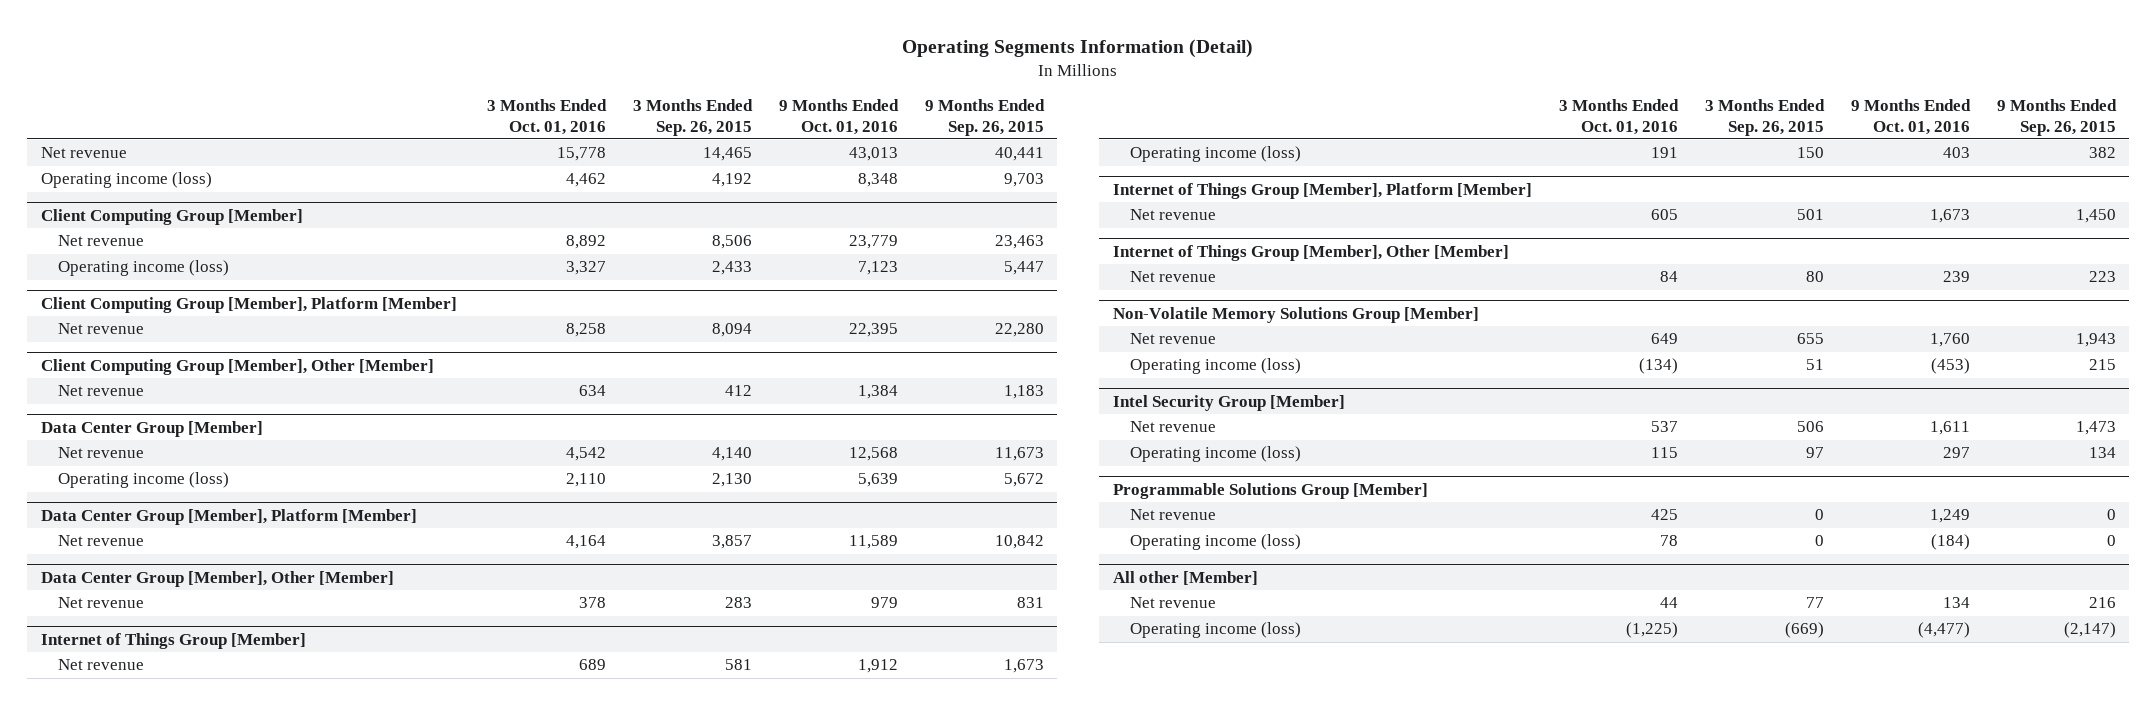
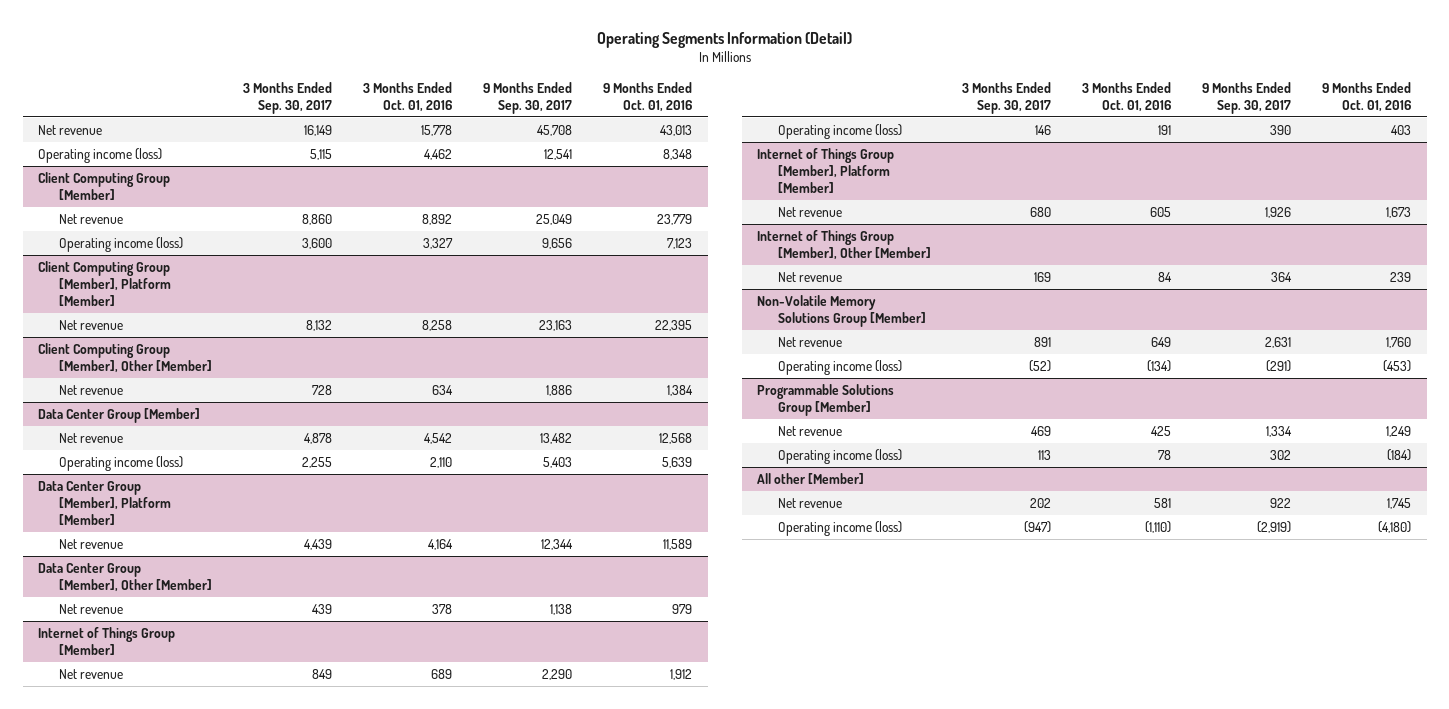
- | 3 Months Ended Oct. 01, 2016 | 3 Months Ended Sep. 26, 2015 | 9 Months Ended Oct. 01, 2016 | 9 Months Ended Sep. 26, 2015
+ | 3 Months Ended Sep. 30, 2017 | 3 Months Ended Oct. 01, 2016 | 9 Months Ended Sep. 30, 2017 | 9 Months Ended Oct. 01, 2016
- Intel Security Group [Member]
- Net revenue | 537 | 506 | 1,611 | 1,473
- Operating income (loss) | 115 | 97 | 297 | 134
@ All other [Member]
- Net revenue | 44 | 77 | 134 | 216
- Operating income (loss) | (1,225) | (669) | (4,477) | (2,147)
+ Net revenue | 202 | 581 | 922 | 1,745
+ Operating income (loss) | (947) | (1,110) | (2,919) | (4,180)

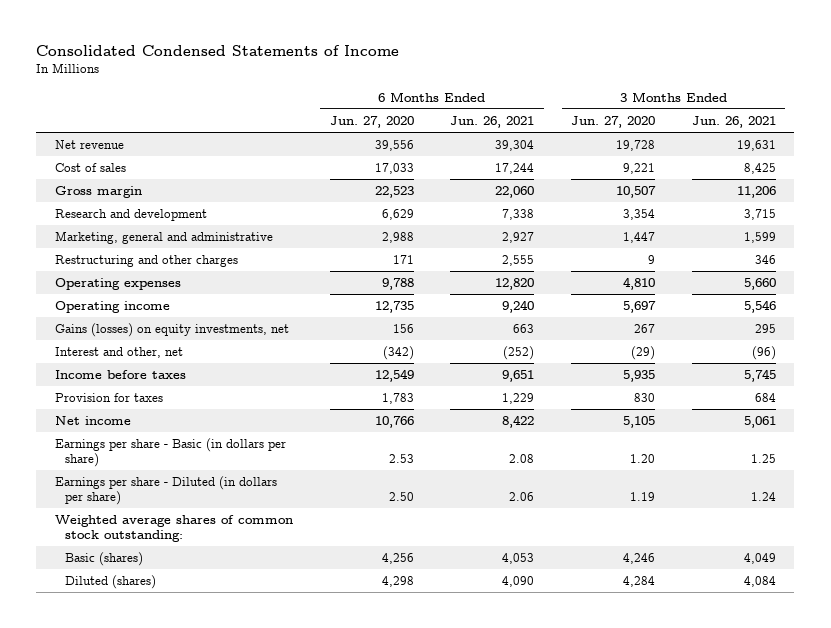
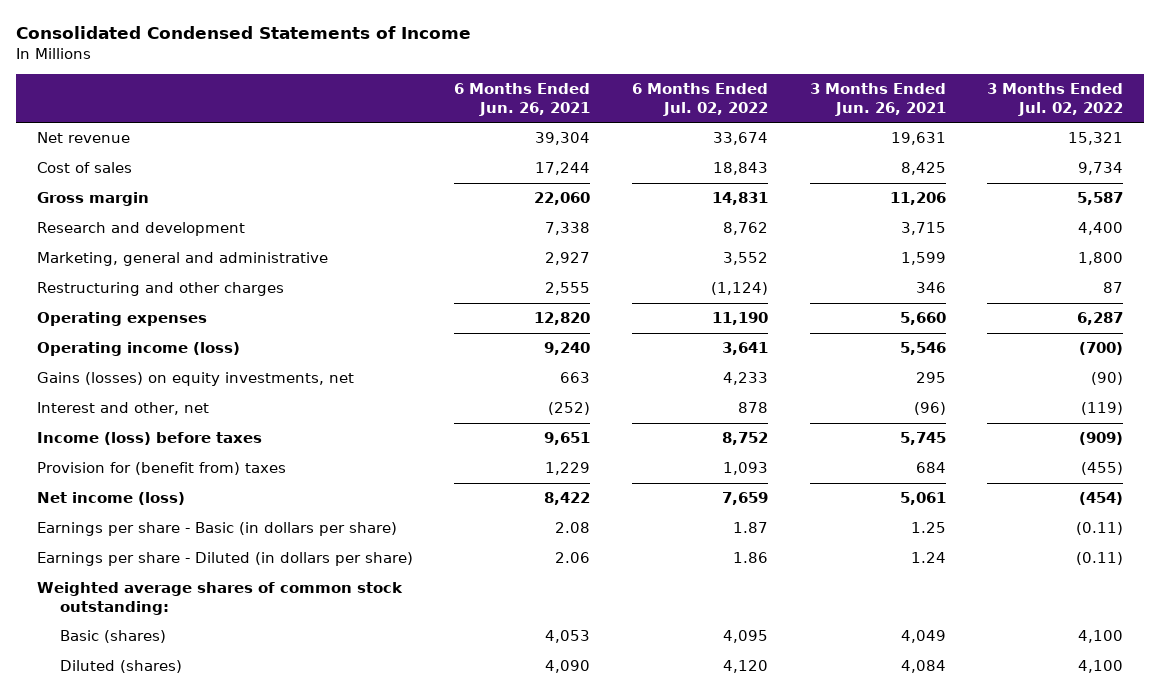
- | 6 Months Ended Jun. 27, 2020 | 6 Months Ended Jun. 26, 2021 | 3 Months Ended Jun. 27, 2020 | 3 Months Ended Jun. 26, 2021
+ | 6 Months Ended Jun. 26, 2021 | 6 Months Ended Jul. 02, 2022 | 3 Months Ended Jun. 26, 2021 | 3 Months Ended Jul. 02, 2022
- Operating income | 12,735 | 9,240 | 5,697 | 5,546
+ Operating income (loss) | 9,240 | 3,641 | 5,546 | (700)
- Income before taxes | 12,549 | 9,651 | 5,935 | 5,745
- Provision for taxes | 1,783 | 1,229 | 830 | 684
- Net income | 10,766 | 8,422 | 5,105 | 5,061
+ Income (loss) before taxes | 9,651 | 8,752 | 5,745 | (909)
+ Provision for (benefit from) taxes | 1,229 | 1,093 | 684 | (455)
+ Net income (loss) | 8,422 | 7,659 | 5,061 | (454)

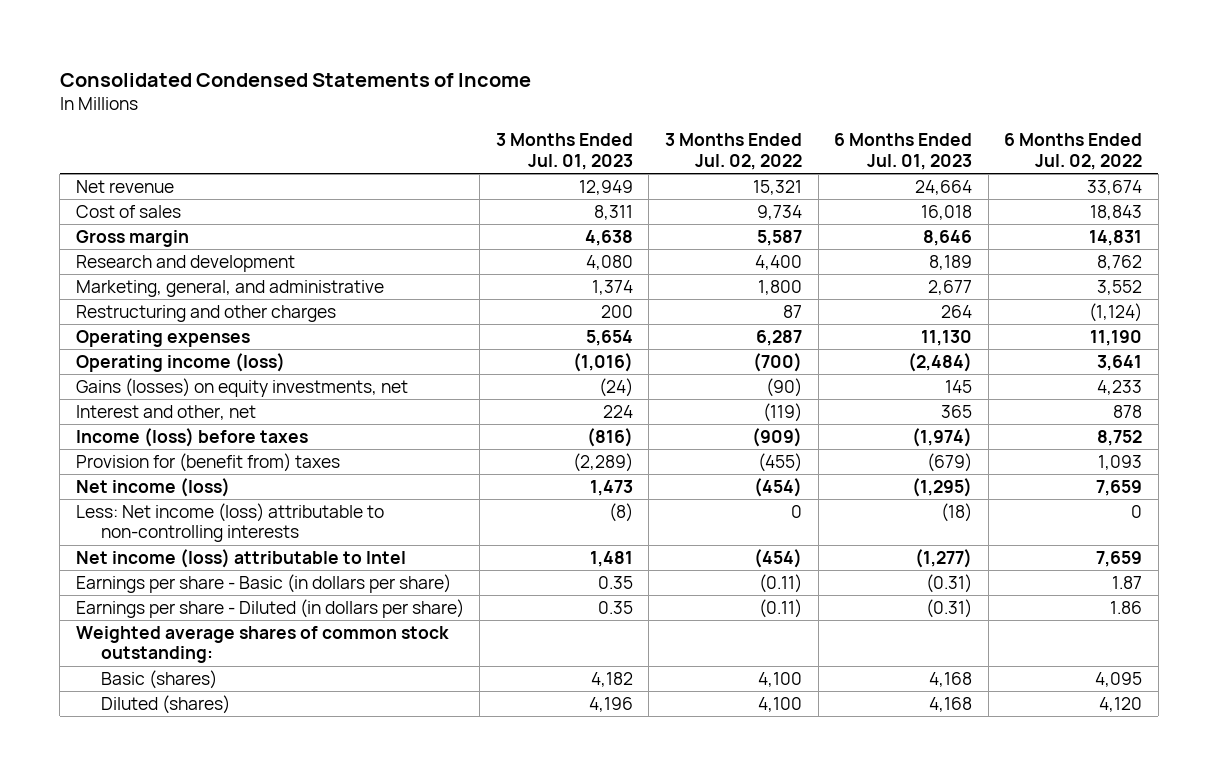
- | 6 Months Ended Jun. 26, 2021 | 6 Months Ended Jul. 02, 2022 | 3 Months Ended Jun. 26, 2021 | 3 Months Ended Jul. 02, 2022
+ | 3 Months Ended Jul. 01, 2023 | 3 Months Ended Jul. 02, 2022 | 6 Months Ended Jul. 01, 2023 | 6 Months Ended Jul. 02, 2022
- Marketing, general and administrative | 2,927 | 3,552 | 1,599 | 1,800
+ Marketing, general, and administrative | 1,374 | 1,800 | 2,677 | 3,552
+ Less: Net income (loss) attributable to non-controlling interests | (8) | 0 | (18) | 0
+ Net income (loss) attributable to Intel | 1,481 | (454) | (1,277) | 7,659

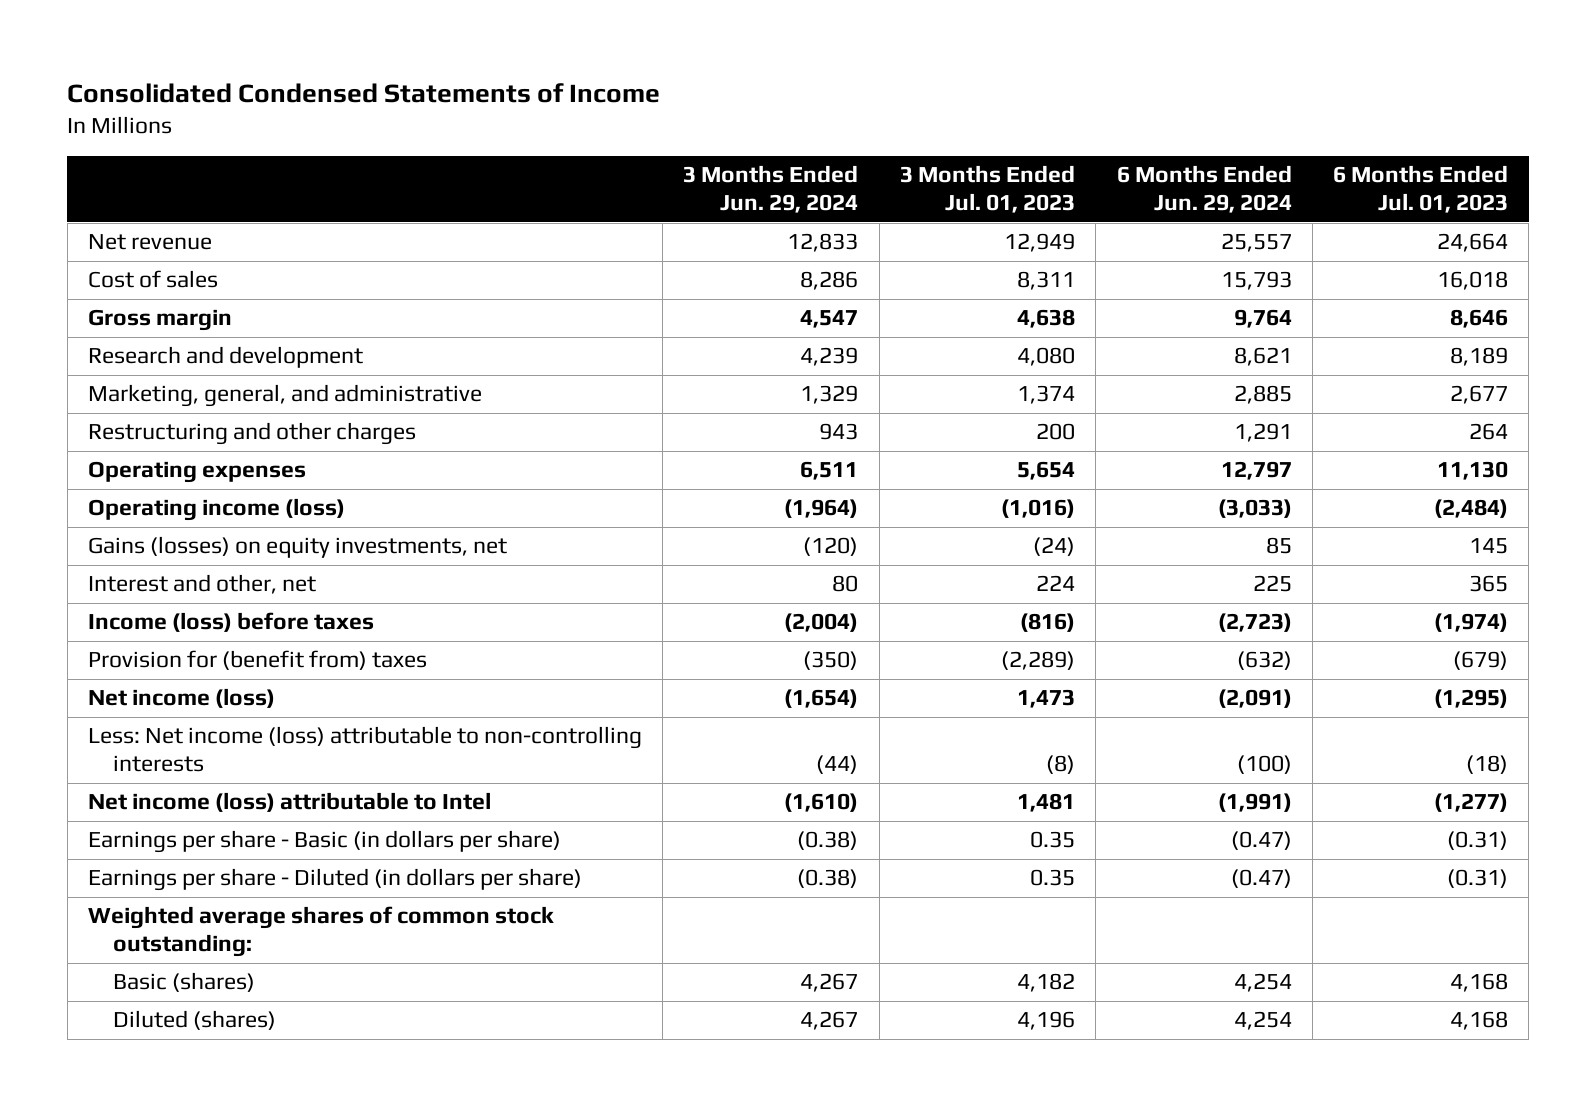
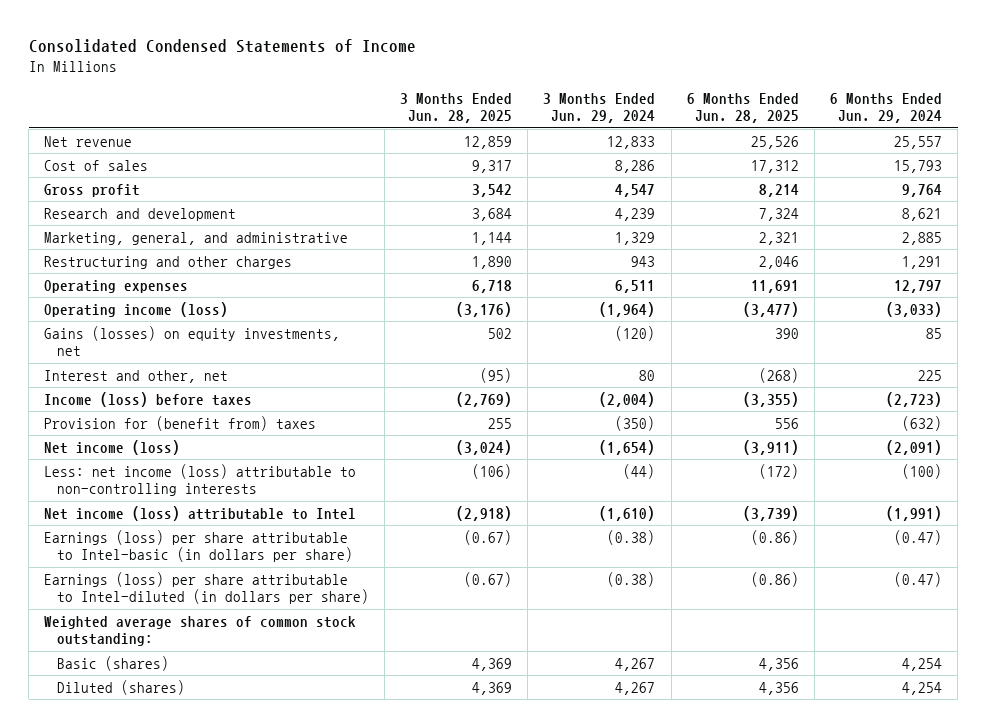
- | 3 Months Ended Jun. 29, 2024 | 3 Months Ended Jul. 01, 2023 | 6 Months Ended Jun. 29, 2024 | 6 Months Ended Jul. 01, 2023
+ | 3 Months Ended Jun. 28, 2025 | 3 Months Ended Jun. 29, 2024 | 6 Months Ended Jun. 28, 2025 | 6 Months Ended Jun. 29, 2024
- Gross margin | 4,547 | 4,638 | 9,764 | 8,646
+ Gross profit | 3,542 | 4,547 | 8,214 | 9,764
- Less: Net income (loss) attributable to non-controlling interests | (44) | (8) | (100) | (18)
+ Less: net income (loss) attributable to non-controlling interests | (106) | (44) | (172) | (100)
- Earnings per share - Basic (in dollars per share) | (0.38) | 0.35 | (0.47) | (0.31)
- Earnings per share - Diluted (in dollars per share) | (0.38) | 0.35 | (0.47) | (0.31)
+ Earnings (loss) per share attributable to Intel-basic (in dollars per share) | (0.67) | (0.38) | (0.86) | (0.47)
+ Earnings (loss) per share attributable to Intel-diluted (in dollars per share) | (0.67) | (0.38) | (0.86) | (0.47)

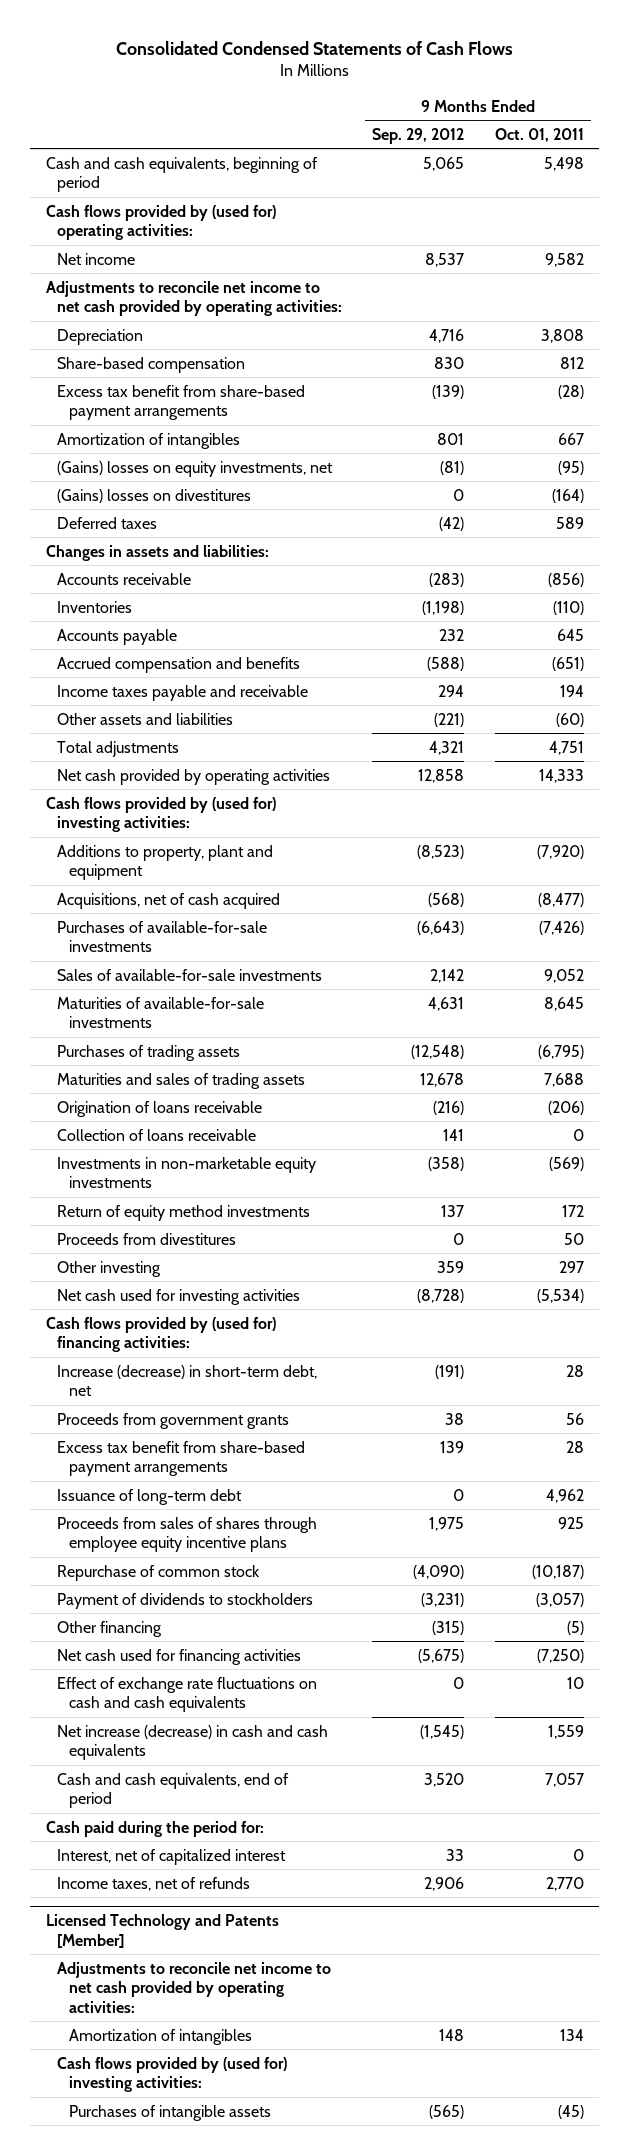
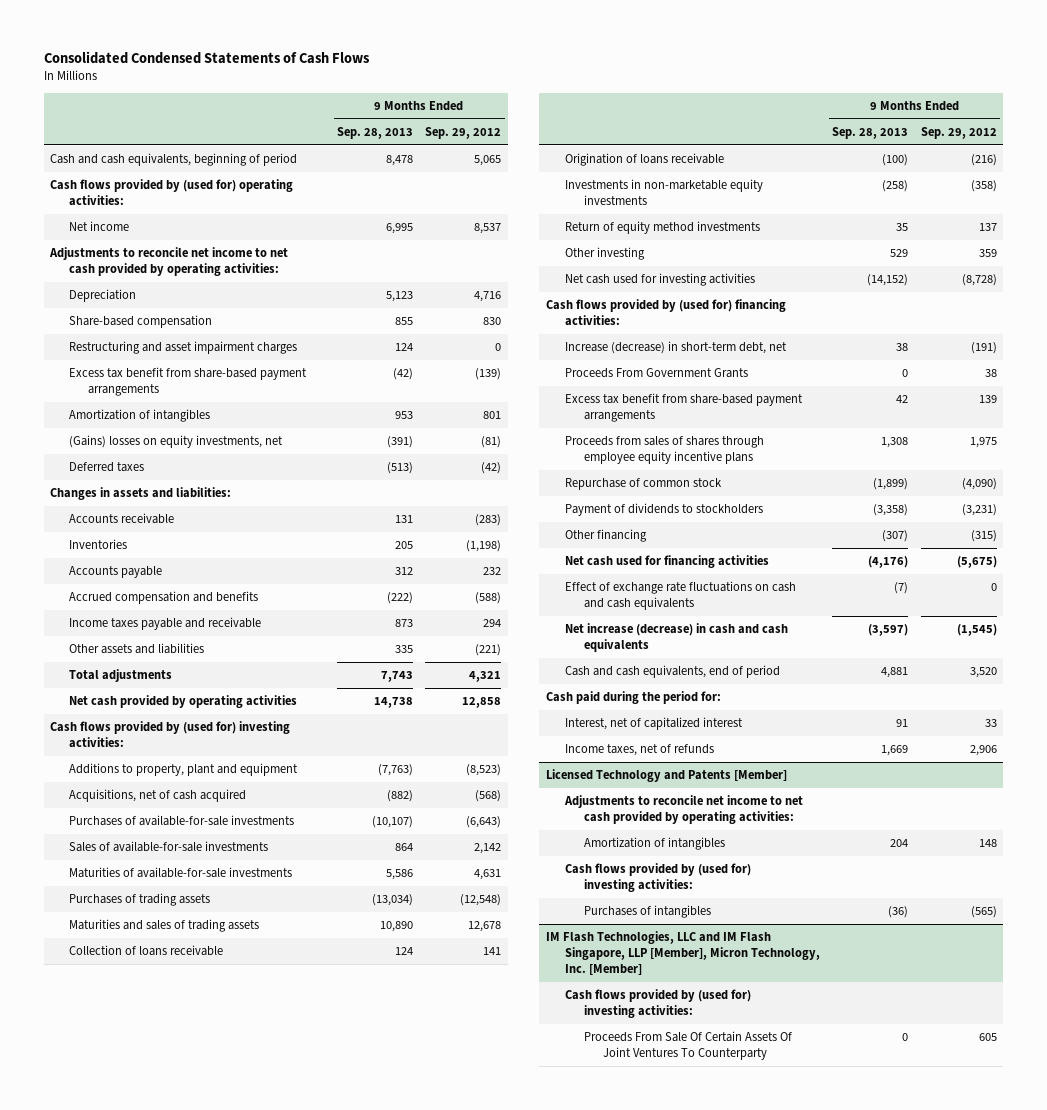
- | 9 Months Ended Sep. 29, 2012 | 9 Months Ended Oct. 01, 2011
+ | 9 Months Ended Sep. 28, 2013 | 9 Months Ended Sep. 29, 2012
+ Restructuring and asset impairment charges | 124 | 0
- (Gains) losses on divestitures | 0 | (164)
moved down: Origination of loans receivable | (100) | (216)
- Proceeds from divestitures | 0 | 50
- Proceeds from government grants | 38 | 56
+ Proceeds From Government Grants | 0 | 38
- Issuance of long-term debt | 0 | 4,962
@ Licensed Technology and Patents [Member]
- Purchases of intangible assets | (565) | (45)
+ Purchases of intangibles | (36) | (565)
+ IM Flash Technologies, LLC and IM Flash Singapore, LLP [Member], Micron Technology, Inc. [Member]
+ Cash flows provided by (used for) investing activities:
+ Proceeds From Sale Of Certain Assets Of Joint Ventures To Counterparty | 0 | 605

